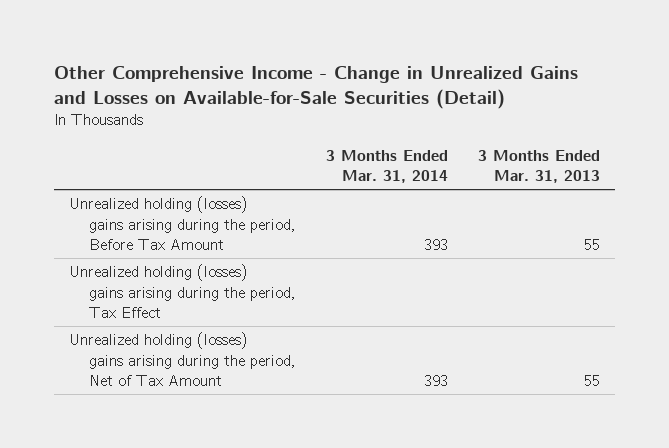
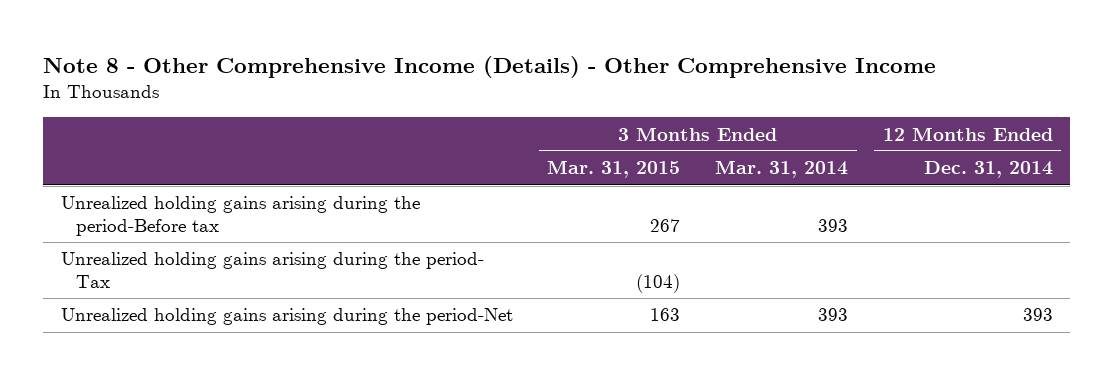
- Other Comprehensive Income - Change in Unrealized Gains and Losses on Available-for-Sale Securities (Detail)
+ Note 8 - Other Comprehensive Income (Details) - Other Comprehensive Income
- | 3 Months Ended Mar. 31, 2014 | 3 Months Ended Mar. 31, 2013
+ | 3 Months Ended Mar. 31, 2015 | 3 Months Ended Mar. 31, 2014 | 12 Months Ended Dec. 31, 2014
- Unrealized holding (losses) gains arising during the period, Before Tax Amount | 393 | 55
- Unrealized holding (losses) gains arising during the period, Tax Effect
- Unrealized holding (losses) gains arising during the period, Net of Tax Amount | 393 | 55
+ Unrealized holding gains arising during the period-Before tax | 267 | 393 |
+ Unrealized holding gains arising during the period- Tax | (104) | |
+ Unrealized holding gains arising during the period-Net | 163 | 393 | 393

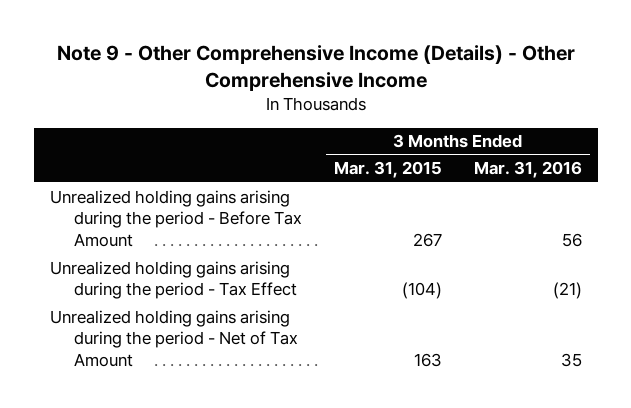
- Note 8 - Other Comprehensive Income (Details) - Other Comprehensive Income
+ Note 9 - Other Comprehensive Income (Details) - Other Comprehensive Income
- | 3 Months Ended Mar. 31, 2015 | 3 Months Ended Mar. 31, 2014 | 12 Months Ended Dec. 31, 2014
+ | 3 Months Ended Mar. 31, 2015 | 3 Months Ended Mar. 31, 2016
- Unrealized holding gains arising during the period-Before tax | 267 | 393 |
- Unrealized holding gains arising during the period- Tax | (104) | |
- Unrealized holding gains arising during the period-Net | 163 | 393 | 393
+ Unrealized holding gains arising during the period - Before Tax Amount | 267 | 56
+ Unrealized holding gains arising during the period - Tax Effect | (104) | (21)
+ Unrealized holding gains arising during the period - Net of Tax Amount | 163 | 35

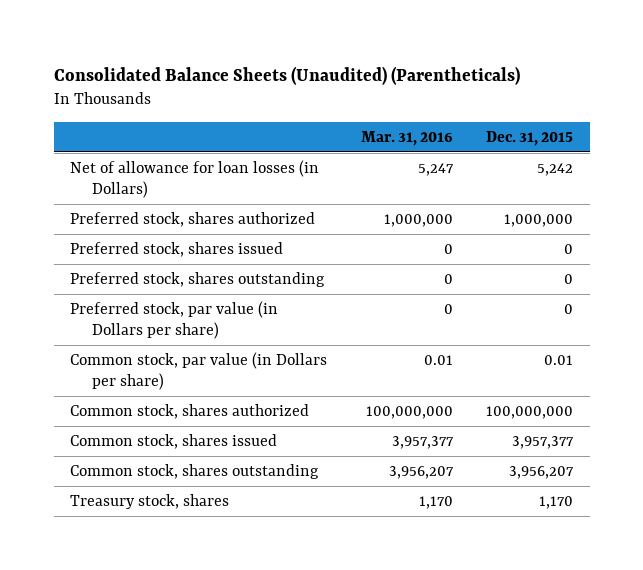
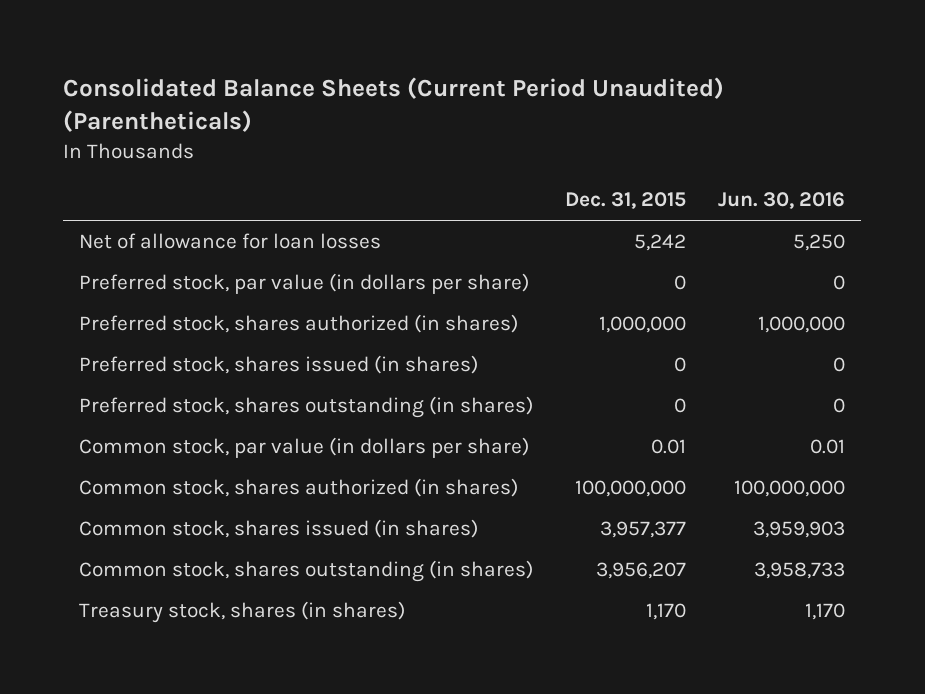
- Consolidated Balance Sheets (Unaudited) (Parentheticals)
+ Consolidated Balance Sheets (Current Period Unaudited) (Parentheticals)
- | Mar. 31, 2016 | Dec. 31, 2015
+ | Dec. 31, 2015 | Jun. 30, 2016
- Net of allowance for loan losses (in Dollars) | 5,247 | 5,242
- Preferred stock, shares authorized | 1,000,000 | 1,000,000
- Preferred stock, shares issued | 0 | 0
- Preferred stock, shares outstanding | 0 | 0
- Preferred stock, par value (in Dollars per share) | 0 | 0
- Common stock, par value (in Dollars per share) | 0.01 | 0.01
- Common stock, shares authorized | 100,000,000 | 100,000,000
- Common stock, shares issued | 3,957,377 | 3,957,377
- Common stock, shares outstanding | 3,956,207 | 3,956,207
- Treasury stock, shares | 1,170 | 1,170
+ Net of allowance for loan losses | 5,242 | 5,250
+ Preferred stock, par value (in dollars per share) | 0 | 0
+ Preferred stock, shares authorized (in shares) | 1,000,000 | 1,000,000
+ Preferred stock, shares issued (in shares) | 0 | 0
+ Preferred stock, shares outstanding (in shares) | 0 | 0
+ Common stock, par value (in dollars per share) | 0.01 | 0.01
+ Common stock, shares authorized (in shares) | 100,000,000 | 100,000,000
+ Common stock, shares issued (in shares) | 3,957,377 | 3,959,903
+ Common stock, shares outstanding (in shares) | 3,956,207 | 3,958,733
+ Treasury stock, shares (in shares) | 1,170 | 1,170

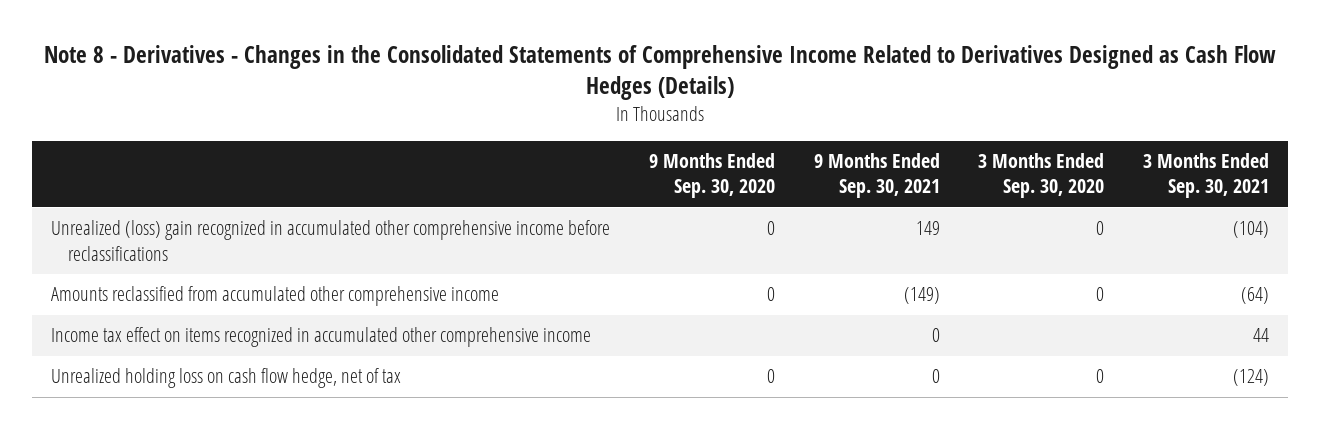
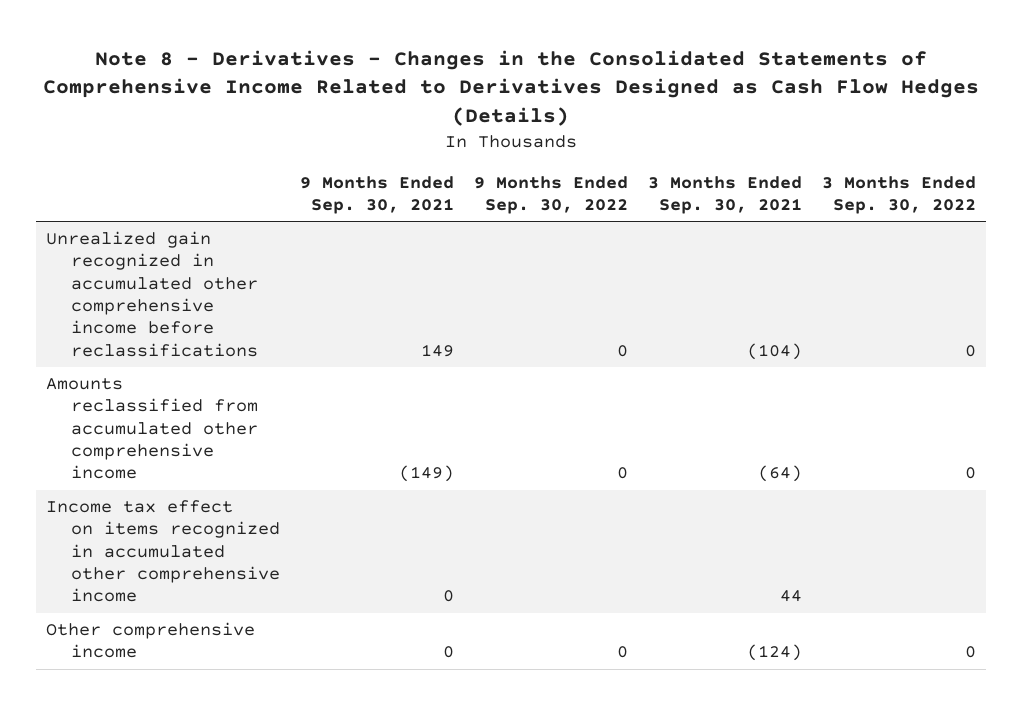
- | 9 Months Ended Sep. 30, 2020 | 9 Months Ended Sep. 30, 2021 | 3 Months Ended Sep. 30, 2020 | 3 Months Ended Sep. 30, 2021
+ | 9 Months Ended Sep. 30, 2021 | 9 Months Ended Sep. 30, 2022 | 3 Months Ended Sep. 30, 2021 | 3 Months Ended Sep. 30, 2022
- Unrealized (loss) gain recognized in accumulated other comprehensive income before reclassifications | 0 | 149 | 0 | (104)
+ Unrealized gain recognized in accumulated other comprehensive income before reclassifications | 149 | 0 | (104) | 0
- Unrealized holding loss on cash flow hedge, net of tax | 0 | 0 | 0 | (124)
+ Other comprehensive income | 0 | 0 | (124) | 0

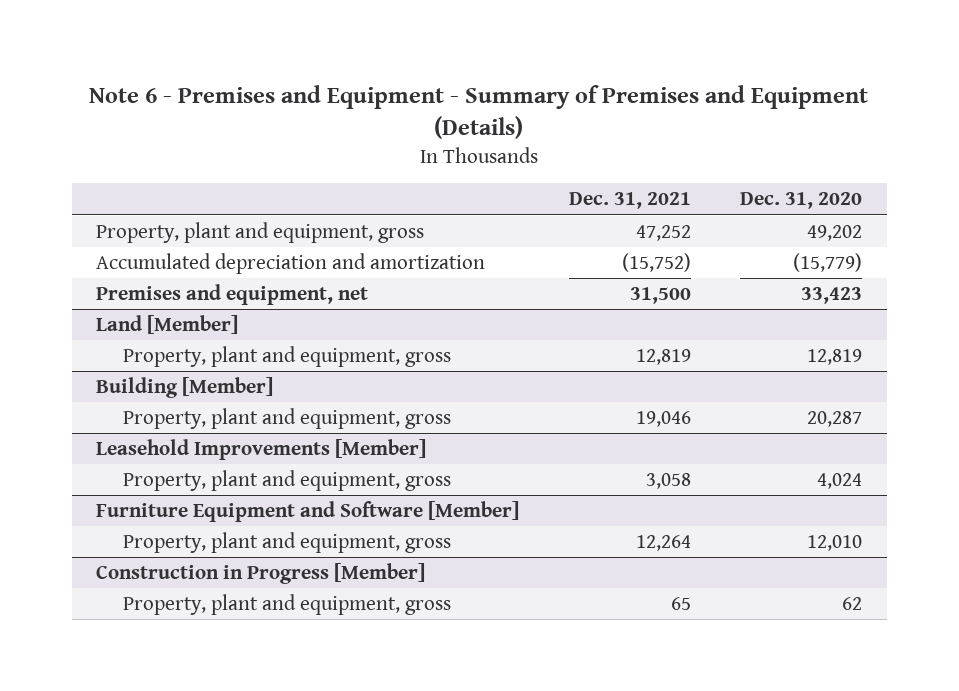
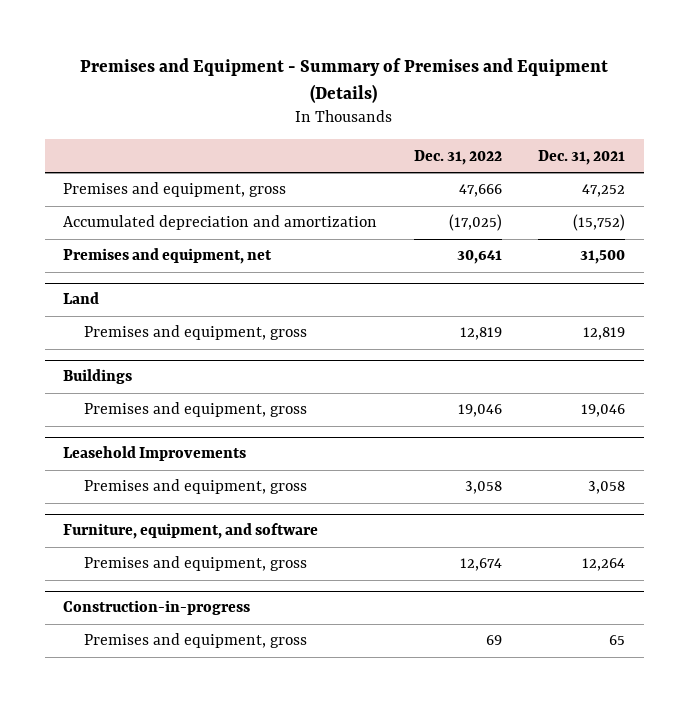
- Note 6 - Premises and Equipment - Summary of Premises and Equipment (Details)
+ Premises and Equipment - Summary of Premises and Equipment (Details)
- | Dec. 31, 2021 | Dec. 31, 2020
+ | Dec. 31, 2022 | Dec. 31, 2021
- Property, plant and equipment, gross | 47,252 | 49,202
+ Premises and equipment, gross | 47,666 | 47,252
- Land [Member]
- Property, plant and equipment, gross | 12,819 | 12,819
- Building [Member]
- Property, plant and equipment, gross | 19,046 | 20,287
- Leasehold Improvements [Member]
- Property, plant and equipment, gross | 3,058 | 4,024
- Furniture Equipment and Software [Member]
- Property, plant and equipment, gross | 12,264 | 12,010
- Construction in Progress [Member]
- Property, plant and equipment, gross | 65 | 62
+ Land
+ Premises and equipment, gross | 12,819 | 12,819
+ Buildings
+ Premises and equipment, gross | 19,046 | 19,046
+ Leasehold Improvements
+ Premises and equipment, gross | 3,058 | 3,058
+ Furniture, equipment, and software
+ Premises and equipment, gross | 12,674 | 12,264
+ Construction-in-progress
+ Premises and equipment, gross | 69 | 65

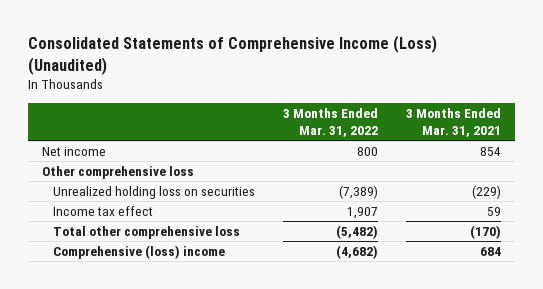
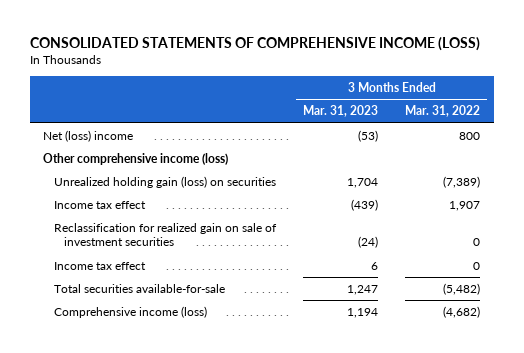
- Consolidated Statements of Comprehensive Income (Loss) (Unaudited)
+ CONSOLIDATED STATEMENTS OF COMPREHENSIVE INCOME (LOSS)
- | 3 Months Ended Mar. 31, 2022 | 3 Months Ended Mar. 31, 2021
+ | 3 Months Ended Mar. 31, 2023 | 3 Months Ended Mar. 31, 2022
- Net income | 800 | 854
- Other comprehensive loss
- Unrealized holding loss on securities | (7,389) | (229)
+ Net (loss) income | (53) | 800
+ Other comprehensive income (loss)
+ Unrealized holding gain (loss) on securities | 1,704 | (7,389)
- Total other comprehensive loss | (5,482) | (170)
- Comprehensive (loss) income | (4,682) | 684
+ Reclassification for realized gain on sale of investment securities | (24) | 0
+ Income tax effect | 6 | 0
+ Total securities available-for-sale | 1,247 | (5,482)
+ Comprehensive income (loss) | 1,194 | (4,682)

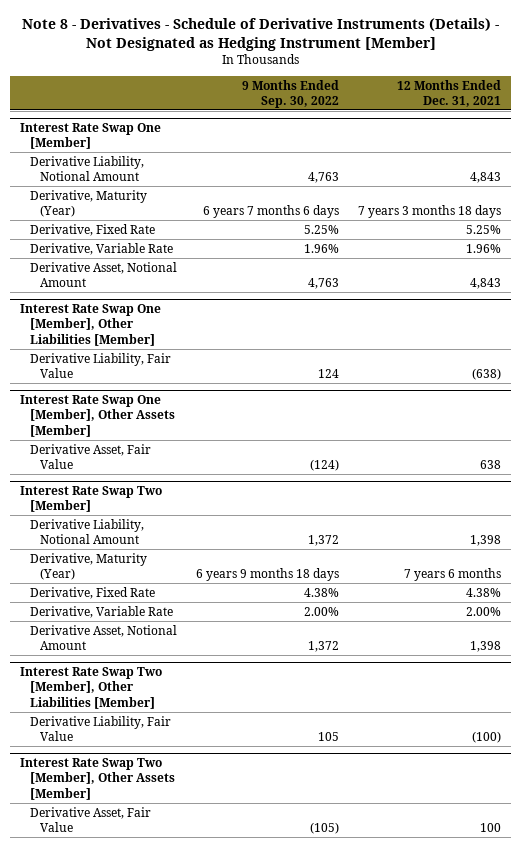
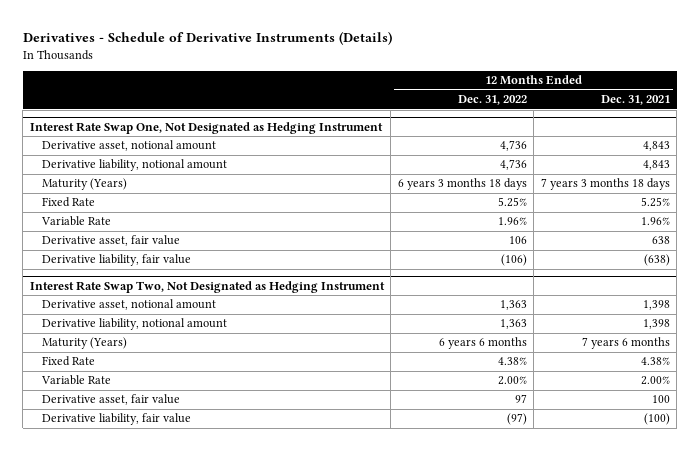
- Note 8 - Derivatives - Schedule of Derivative Instruments (Details) - Not Designated as Hedging Instrument [Member]
+ Derivatives - Schedule of Derivative Instruments (Details)
- | 9 Months Ended Sep. 30, 2022 | 12 Months Ended Dec. 31, 2021
+ | 12 Months Ended Dec. 31, 2022 | 12 Months Ended Dec. 31, 2021
- Interest Rate Swap One [Member]
- Derivative Liability, Notional Amount | 4,763 | 4,843
- Derivative, Maturity (Year) | 6 years 7 months 6 days | 7 years 3 months 18 days
- Derivative, Fixed Rate | 5.25% | 5.25%
- Derivative, Variable Rate | 1.96% | 1.96%
- Derivative Asset, Notional Amount | 4,763 | 4,843
- Interest Rate Swap One [Member], Other Liabilities [Member]
- Derivative Liability, Fair Value | 124 | (638)
- Interest Rate Swap One [Member], Other Assets [Member]
- Derivative Asset, Fair Value | (124) | 638
- Interest Rate Swap Two [Member]
- Derivative Liability, Notional Amount | 1,372 | 1,398
- Derivative, Maturity (Year) | 6 years 9 months 18 days | 7 years 6 months
- Derivative, Fixed Rate | 4.38% | 4.38%
- Derivative, Variable Rate | 2.00% | 2.00%
- Derivative Asset, Notional Amount | 1,372 | 1,398
- Interest Rate Swap Two [Member], Other Liabilities [Member]
- Derivative Liability, Fair Value | 105 | (100)
- Interest Rate Swap Two [Member], Other Assets [Member]
- Derivative Asset, Fair Value | (105) | 100
+ Interest Rate Swap One, Not Designated as Hedging Instrument
+ Derivative asset, notional amount | 4,736 | 4,843
+ Derivative liability, notional amount | 4,736 | 4,843
+ Maturity (Years) | 6 years 3 months 18 days | 7 years 3 months 18 days
+ Fixed Rate | 5.25% | 5.25%
+ Variable Rate | 1.96% | 1.96%
+ Derivative asset, fair value | 106 | 638
+ Derivative liability, fair value | (106) | (638)
+ Interest Rate Swap Two, Not Designated as Hedging Instrument
+ Derivative asset, notional amount | 1,363 | 1,398
+ Derivative liability, notional amount | 1,363 | 1,398
+ Maturity (Years) | 6 years 6 months | 7 years 6 months
+ Fixed Rate | 4.38% | 4.38%
+ Variable Rate | 2.00% | 2.00%
+ Derivative asset, fair value | 97 | 100
+ Derivative liability, fair value | (97) | (100)

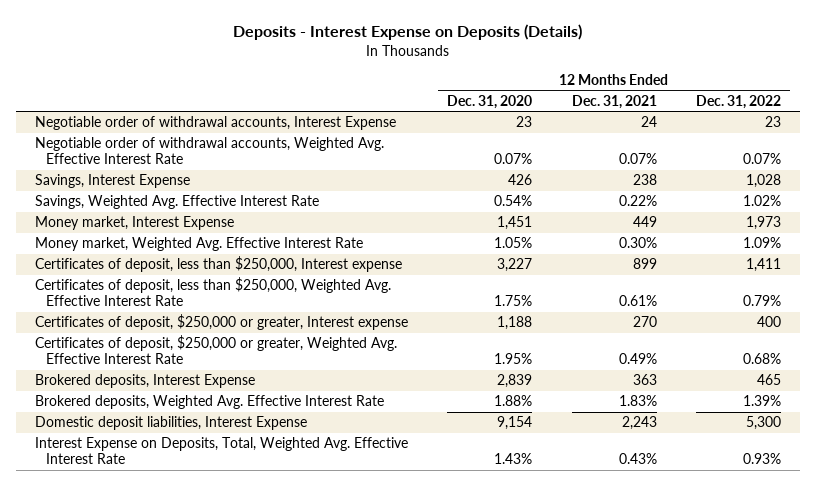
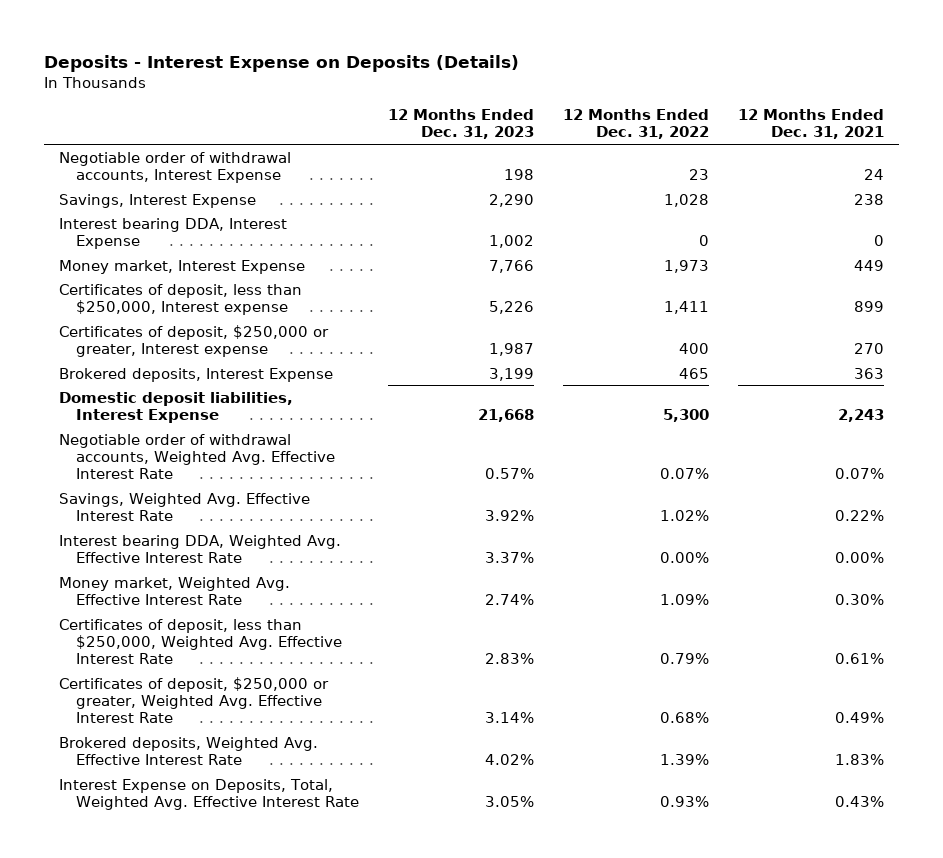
- | 12 Months Ended Dec. 31, 2020 | 12 Months Ended Dec. 31, 2021 | 12 Months Ended Dec. 31, 2022
+ | 12 Months Ended Dec. 31, 2023 | 12 Months Ended Dec. 31, 2022 | 12 Months Ended Dec. 31, 2021
+ Interest bearing DDA, Interest Expense | 1,002 | 0 | 0
moved down: Negotiable order of withdrawal accounts, Weighted Avg. Effective Interest Rate | 0.57% | 0.07% | 0.07%
moved down: Savings, Weighted Avg. Effective Interest Rate | 3.92% | 1.02% | 0.22%
+ Interest bearing DDA, Weighted Avg. Effective Interest Rate | 3.37% | 0.00% | 0.00%
moved down: Money market, Weighted Avg. Effective Interest Rate | 2.74% | 1.09% | 0.30%
moved down: Certificates of deposit, less than $250,000, Weighted Avg. Effective Interest Rate | 2.83% | 0.79% | 0.61%
moved down: Certificates of deposit, $250,000 or greater, Weighted Avg. Effective Interest Rate | 3.14% | 0.68% | 0.49%
moved down: Brokered deposits, Weighted Avg. Effective Interest Rate | 4.02% | 1.39% | 1.83%

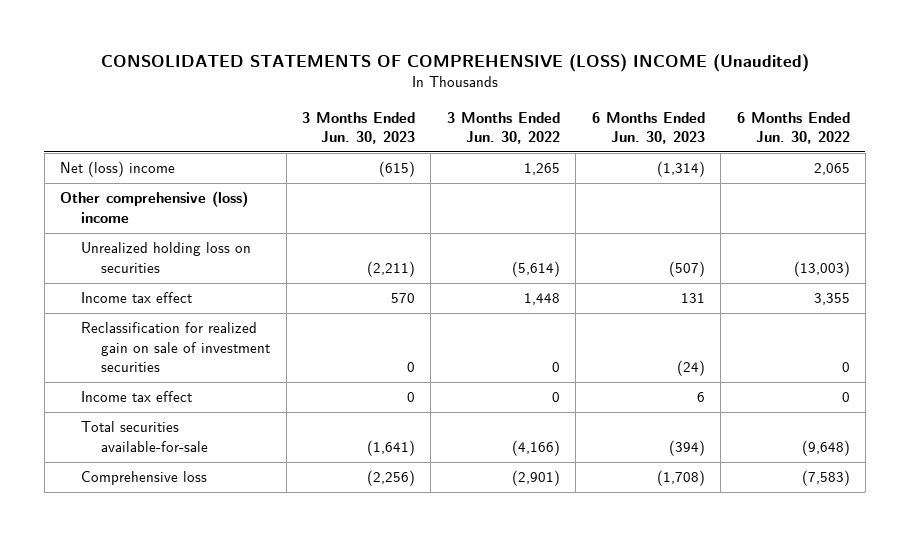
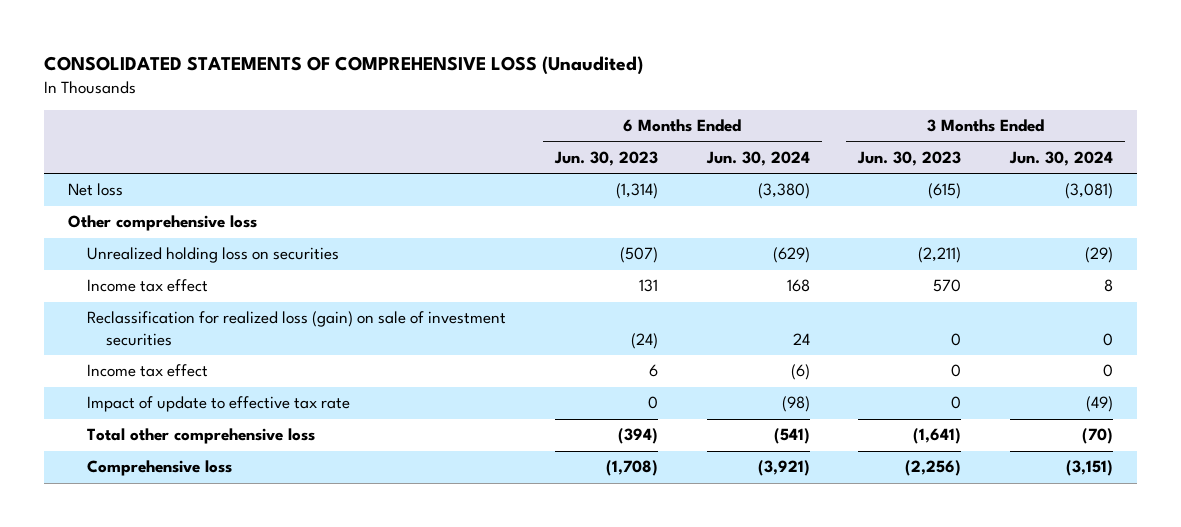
- CONSOLIDATED STATEMENTS OF COMPREHENSIVE (LOSS) INCOME (Unaudited)
+ CONSOLIDATED STATEMENTS OF COMPREHENSIVE LOSS (Unaudited)
- | 3 Months Ended Jun. 30, 2023 | 3 Months Ended Jun. 30, 2022 | 6 Months Ended Jun. 30, 2023 | 6 Months Ended Jun. 30, 2022
+ | 6 Months Ended Jun. 30, 2023 | 6 Months Ended Jun. 30, 2024 | 3 Months Ended Jun. 30, 2023 | 3 Months Ended Jun. 30, 2024
- Net (loss) income | (615) | 1,265 | (1,314) | 2,065
- Other comprehensive (loss) income
+ Net loss | (1,314) | (3,380) | (615) | (3,081)
+ Other comprehensive loss
- Reclassification for realized gain on sale of investment securities | 0 | 0 | (24) | 0
+ Reclassification for realized loss (gain) on sale of investment securities | (24) | 24 | 0 | 0
- Total securities available-for-sale | (1,641) | (4,166) | (394) | (9,648)
+ Impact of update to effective tax rate | 0 | (98) | 0 | (49)
+ Total other comprehensive loss | (394) | (541) | (1,641) | (70)

